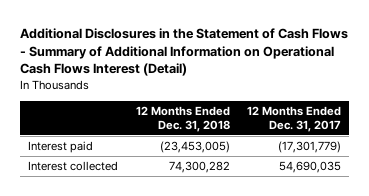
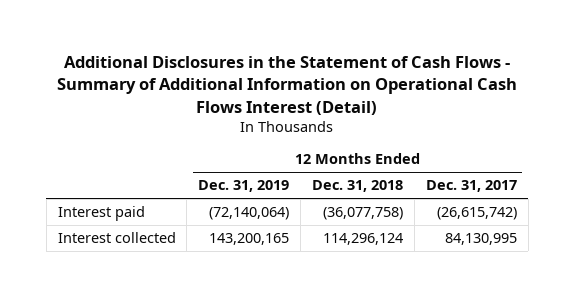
- | 12 Months Ended Dec. 31, 2018 | 12 Months Ended Dec. 31, 2017
+ | 12 Months Ended Dec. 31, 2019 | 12 Months Ended Dec. 31, 2018 | 12 Months Ended Dec. 31, 2017
- Interest paid | (23,453,005) | (17,301,779)
- Interest collected | 74,300,282 | 54,690,035
+ Interest paid | (72,140,064) | (36,077,758) | (26,615,742)
+ Interest collected | 143,200,165 | 114,296,124 | 84,130,995

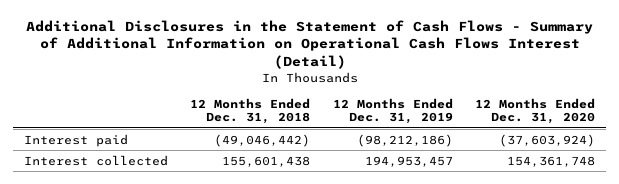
- | 12 Months Ended Dec. 31, 2019 | 12 Months Ended Dec. 31, 2018 | 12 Months Ended Dec. 31, 2017
+ | 12 Months Ended Dec. 31, 2018 | 12 Months Ended Dec. 31, 2019 | 12 Months Ended Dec. 31, 2020
- Interest paid | (72,140,064) | (36,077,758) | (26,615,742)
- Interest collected | 143,200,165 | 114,296,124 | 84,130,995
+ Interest paid | (49,046,442) | (98,212,186) | (37,603,924)
+ Interest collected | 155,601,438 | 194,953,457 | 154,361,748

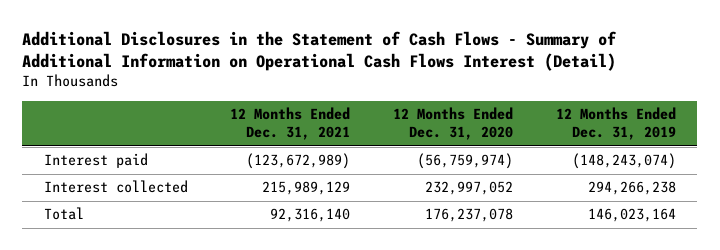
- | 12 Months Ended Dec. 31, 2018 | 12 Months Ended Dec. 31, 2019 | 12 Months Ended Dec. 31, 2020
+ | 12 Months Ended Dec. 31, 2021 | 12 Months Ended Dec. 31, 2020 | 12 Months Ended Dec. 31, 2019
- Interest paid | (49,046,442) | (98,212,186) | (37,603,924)
- Interest collected | 155,601,438 | 194,953,457 | 154,361,748
+ Interest paid | (123,672,989) | (56,759,974) | (148,243,074)
+ Interest collected | 215,989,129 | 232,997,052 | 294,266,238
+ Total | 92,316,140 | 176,237,078 | 146,023,164

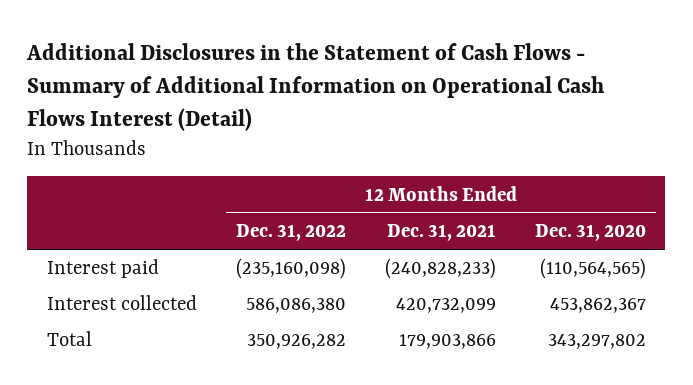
- | 12 Months Ended Dec. 31, 2021 | 12 Months Ended Dec. 31, 2020 | 12 Months Ended Dec. 31, 2019
+ | 12 Months Ended Dec. 31, 2022 | 12 Months Ended Dec. 31, 2021 | 12 Months Ended Dec. 31, 2020
- Interest paid | (123,672,989) | (56,759,974) | (148,243,074)
- Interest collected | 215,989,129 | 232,997,052 | 294,266,238
- Total | 92,316,140 | 176,237,078 | 146,023,164
+ Interest paid | (235,160,098) | (240,828,233) | (110,564,565)
+ Interest collected | 586,086,380 | 420,732,099 | 453,862,367
+ Total | 350,926,282 | 179,903,866 | 343,297,802

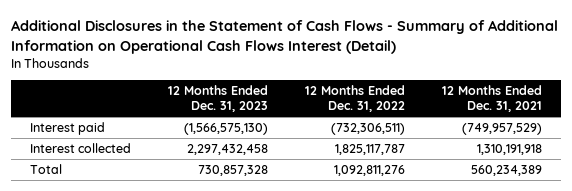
- | 12 Months Ended Dec. 31, 2022 | 12 Months Ended Dec. 31, 2021 | 12 Months Ended Dec. 31, 2020
+ | 12 Months Ended Dec. 31, 2023 | 12 Months Ended Dec. 31, 2022 | 12 Months Ended Dec. 31, 2021
- Interest paid | (235,160,098) | (240,828,233) | (110,564,565)
- Interest collected | 586,086,380 | 420,732,099 | 453,862,367
- Total | 350,926,282 | 179,903,866 | 343,297,802
+ Interest paid | (1,566,575,130) | (732,306,511) | (749,957,529)
+ Interest collected | 2,297,432,458 | 1,825,117,787 | 1,310,191,918
+ Total | 730,857,328 | 1,092,811,276 | 560,234,389

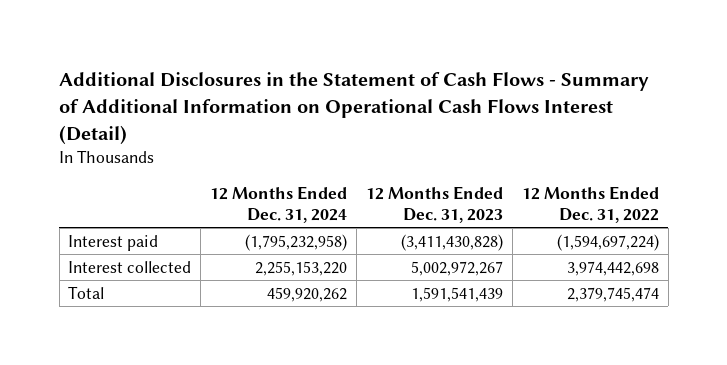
- | 12 Months Ended Dec. 31, 2023 | 12 Months Ended Dec. 31, 2022 | 12 Months Ended Dec. 31, 2021
+ | 12 Months Ended Dec. 31, 2024 | 12 Months Ended Dec. 31, 2023 | 12 Months Ended Dec. 31, 2022
- Interest paid | (1,566,575,130) | (732,306,511) | (749,957,529)
- Interest collected | 2,297,432,458 | 1,825,117,787 | 1,310,191,918
- Total | 730,857,328 | 1,092,811,276 | 560,234,389
+ Interest paid | (1,795,232,958) | (3,411,430,828) | (1,594,697,224)
+ Interest collected | 2,255,153,220 | 5,002,972,267 | 3,974,442,698
+ Total | 459,920,262 | 1,591,541,439 | 2,379,745,474

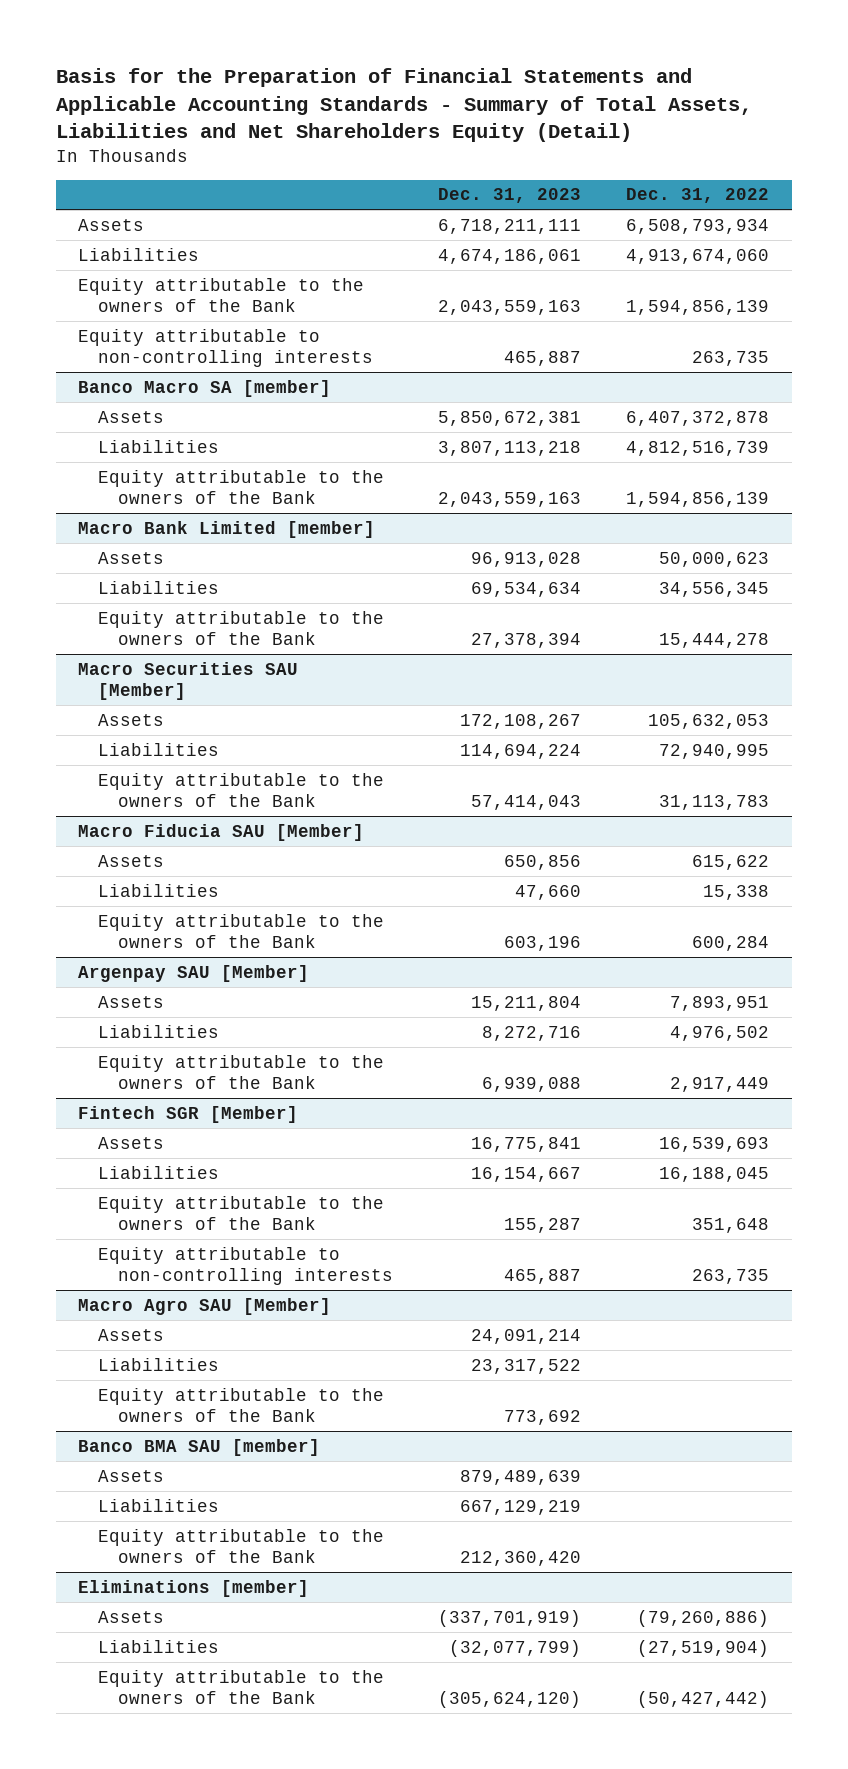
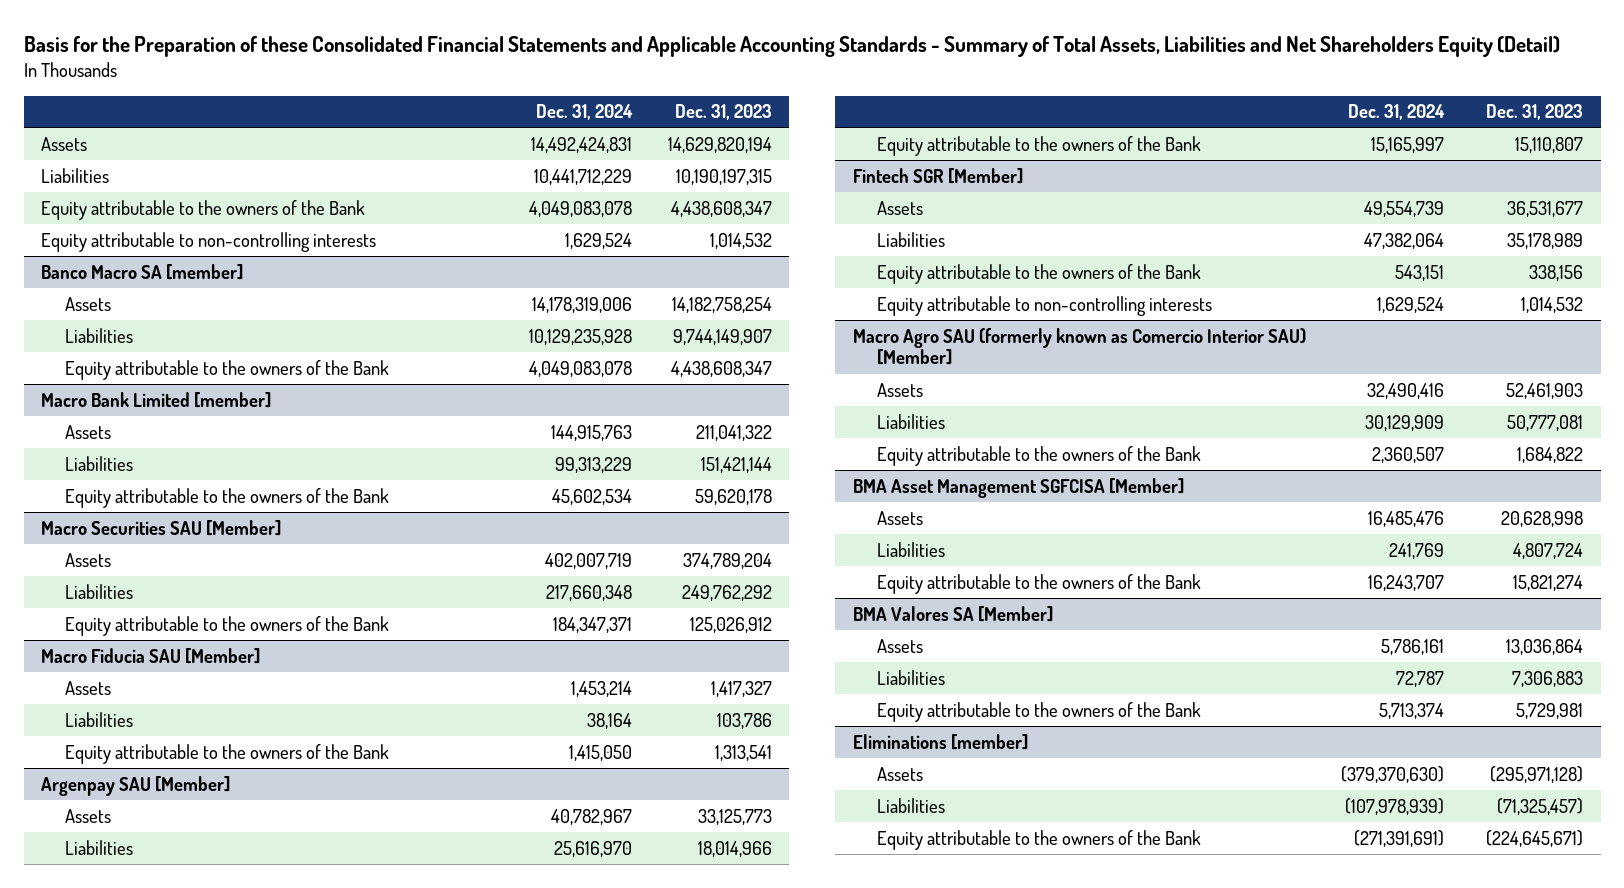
- Basis for the Preparation of Financial Statements and Applicable Accounting Standards - Summary of Total Assets, Liabilities and Net Shareholders Equity (Detail)
+ Basis for the Preparation of these Consolidated Financial Statements and Applicable Accounting Standards - Summary of Total Assets, Liabilities and Net Shareholders Equity (Detail)
- | Dec. 31, 2023 | Dec. 31, 2022
+ | Dec. 31, 2024 | Dec. 31, 2023
- Assets | 6,718,211,111 | 6,508,793,934
- Liabilities | 4,674,186,061 | 4,913,674,060
- Equity attributable to the owners of the Bank | 2,043,559,163 | 1,594,856,139
- Equity attributable to non-controlling interests | 465,887 | 263,735
+ Assets | 14,492,424,831 | 14,629,820,194
+ Liabilities | 10,441,712,229 | 10,190,197,315
+ Equity attributable to the owners of the Bank | 4,049,083,078 | 4,438,608,347
+ Equity attributable to non-controlling interests | 1,629,524 | 1,014,532
@ Banco Macro SA [member]
- Assets | 5,850,672,381 | 6,407,372,878
- Liabilities | 3,807,113,218 | 4,812,516,739
- Equity attributable to the owners of the Bank | 2,043,559,163 | 1,594,856,139
+ Assets | 14,178,319,006 | 14,182,758,254
+ Liabilities | 10,129,235,928 | 9,744,149,907
+ Equity attributable to the owners of the Bank | 4,049,083,078 | 4,438,608,347
@ Macro Bank Limited [member]
- Assets | 96,913,028 | 50,000,623
- Liabilities | 69,534,634 | 34,556,345
- Equity attributable to the owners of the Bank | 27,378,394 | 15,444,278
+ Assets | 144,915,763 | 211,041,322
+ Liabilities | 99,313,229 | 151,421,144
+ Equity attributable to the owners of the Bank | 45,602,534 | 59,620,178
@ Macro Securities SAU [Member]
- Assets | 172,108,267 | 105,632,053
- Liabilities | 114,694,224 | 72,940,995
- Equity attributable to the owners of the Bank | 57,414,043 | 31,113,783
+ Assets | 402,007,719 | 374,789,204
+ Liabilities | 217,660,348 | 249,762,292
+ Equity attributable to the owners of the Bank | 184,347,371 | 125,026,912
@ Macro Fiducia SAU [Member]
- Assets | 650,856 | 615,622
- Liabilities | 47,660 | 15,338
- Equity attributable to the owners of the Bank | 603,196 | 600,284
+ Assets | 1,453,214 | 1,417,327
+ Liabilities | 38,164 | 103,786
+ Equity attributable to the owners of the Bank | 1,415,050 | 1,313,541
@ Argenpay SAU [Member]
- Assets | 15,211,804 | 7,893,951
- Liabilities | 8,272,716 | 4,976,502
- Equity attributable to the owners of the Bank | 6,939,088 | 2,917,449
+ Assets | 40,782,967 | 33,125,773
+ Liabilities | 25,616,970 | 18,014,966
+ Equity attributable to the owners of the Bank | 15,165,997 | 15,110,807
@ Fintech SGR [Member]
- Assets | 16,775,841 | 16,539,693
- Liabilities | 16,154,667 | 16,188,045
- Equity attributable to the owners of the Bank | 155,287 | 351,648
- Equity attributable to non-controlling interests | 465,887 | 263,735
- Macro Agro SAU [Member]
- Assets | 24,091,214 |
- Liabilities | 23,317,522 |
- Equity attributable to the owners of the Bank | 773,692 |
- Banco BMA SAU [member]
- Assets | 879,489,639 |
- Liabilities | 667,129,219 |
- Equity attributable to the owners of the Bank | 212,360,420 |
@ Fintech SGR [Member]
+ Assets | 49,554,739 | 36,531,677
+ Liabilities | 47,382,064 | 35,178,989
+ Equity attributable to the owners of the Bank | 543,151 | 338,156
+ Equity attributable to non-controlling interests | 1,629,524 | 1,014,532
+ Macro Agro SAU (formerly known as Comercio Interior SAU) [Member]
+ Assets | 32,490,416 | 52,461,903
+ Liabilities | 30,129,909 | 50,777,081
+ Equity attributable to the owners of the Bank | 2,360,507 | 1,684,822
+ BMA Asset Management SGFCISA [Member]
+ Assets | 16,485,476 | 20,628,998
+ Liabilities | 241,769 | 4,807,724
+ Equity attributable to the owners of the Bank | 16,243,707 | 15,821,274
+ BMA Valores SA [Member]
+ Assets | 5,786,161 | 13,036,864
+ Liabilities | 72,787 | 7,306,883
+ Equity attributable to the owners of the Bank | 5,713,374 | 5,729,981
@ Eliminations [member]
- Assets | (337,701,919) | (79,260,886)
- Liabilities | (32,077,799) | (27,519,904)
- Equity attributable to the owners of the Bank | (305,624,120) | (50,427,442)
+ Assets | (379,370,630) | (295,971,128)
+ Liabilities | (107,978,939) | (71,325,457)
+ Equity attributable to the owners of the Bank | (271,391,691) | (224,645,671)

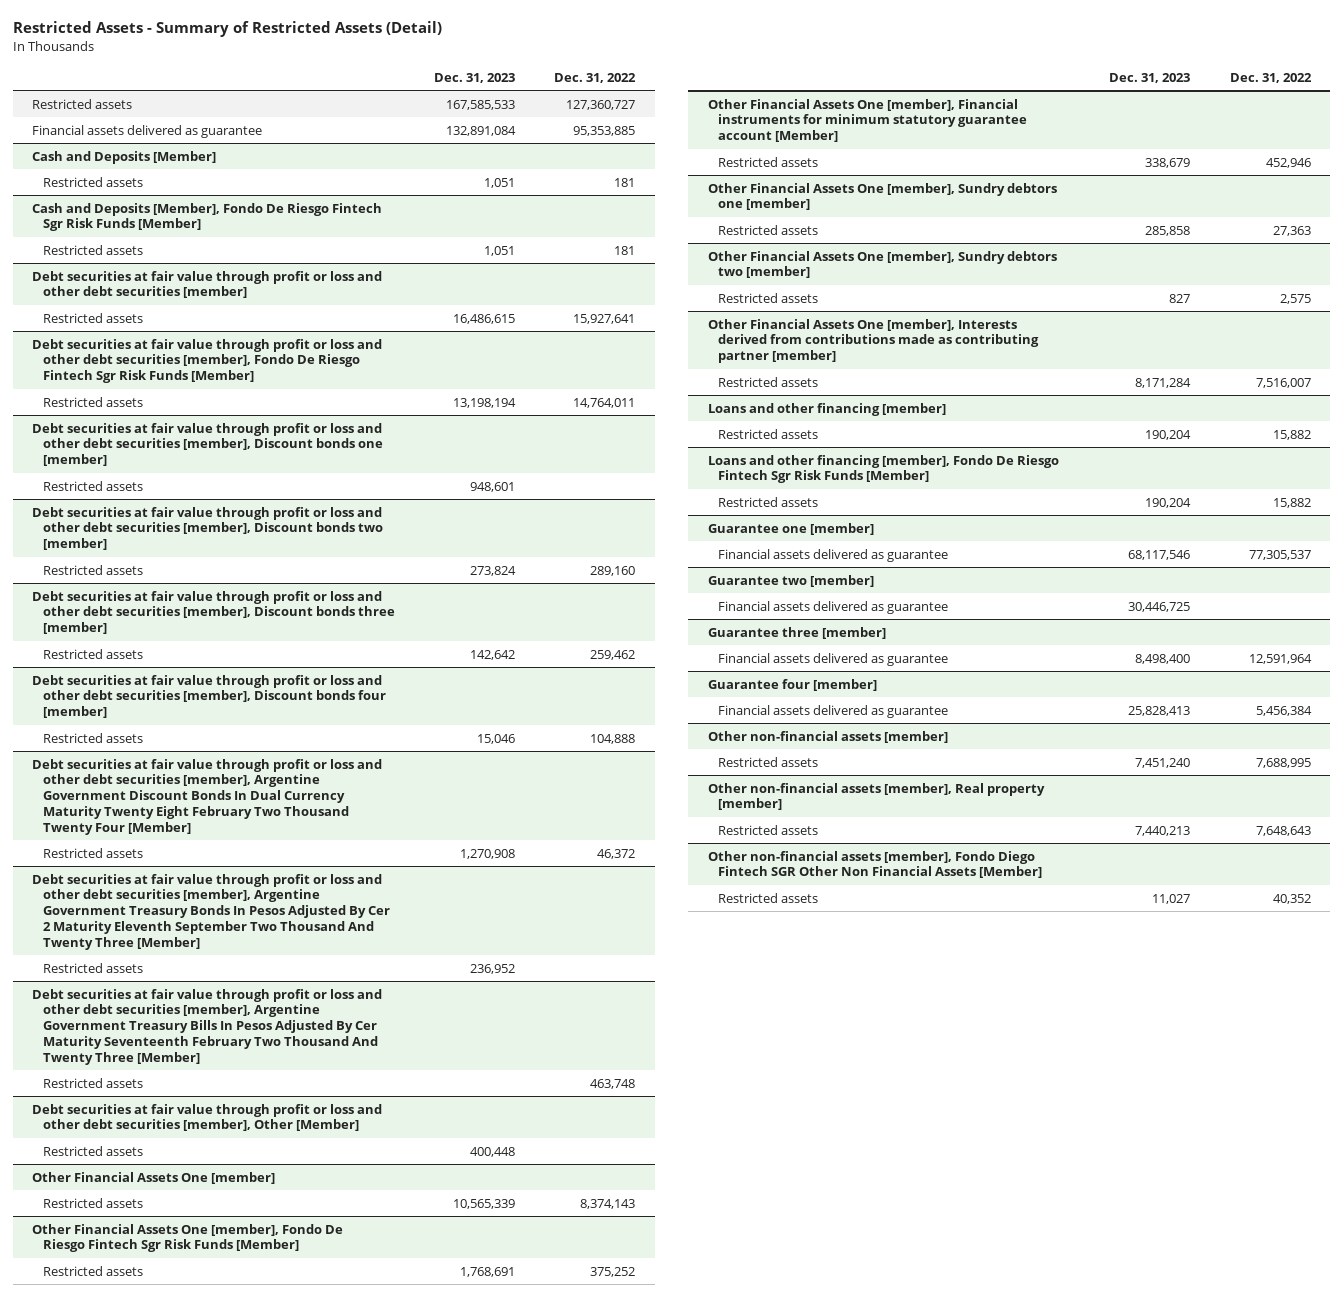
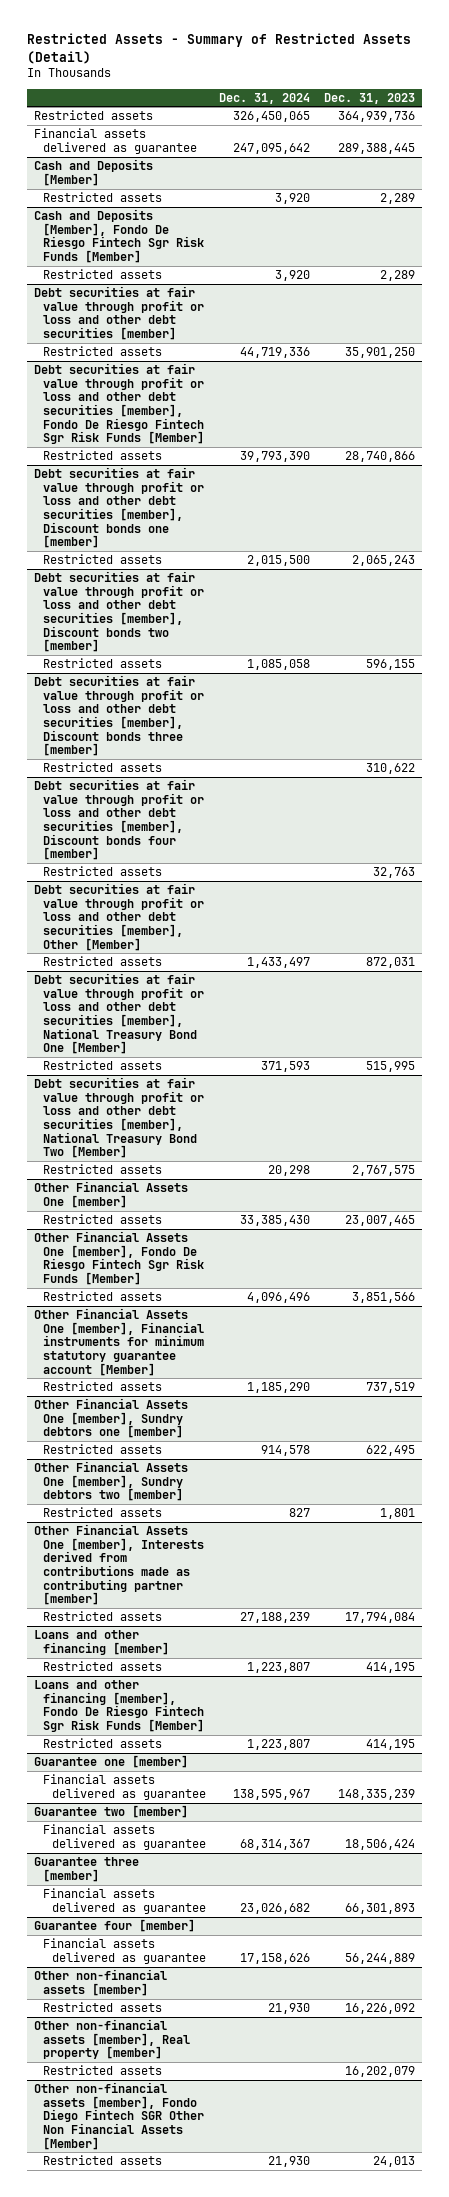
- | Dec. 31, 2023 | Dec. 31, 2022
+ | Dec. 31, 2024 | Dec. 31, 2023
- Restricted assets | 167,585,533 | 127,360,727
- Financial assets delivered as guarantee | 132,891,084 | 95,353,885
+ Restricted assets | 326,450,065 | 364,939,736
+ Financial assets delivered as guarantee | 247,095,642 | 289,388,445
@ Cash and Deposits [Member]
- Restricted assets | 1,051 | 181
+ Restricted assets | 3,920 | 2,289
@ Cash and Deposits [Member], Fondo De Riesgo Fintech Sgr Risk Funds [Member]
- Restricted assets | 1,051 | 181
+ Restricted assets | 3,920 | 2,289
@ Debt securities at fair value through profit or loss and other debt securities [member]
- Restricted assets | 16,486,615 | 15,927,641
+ Restricted assets | 44,719,336 | 35,901,250
@ Debt securities at fair value through profit or loss and other debt securities [member], Fondo De Riesgo Fintech Sgr Risk Funds [Member]
- Restricted assets | 13,198,194 | 14,764,011
+ Restricted assets | 39,793,390 | 28,740,866
@ Debt securities at fair value through profit or loss and other debt securities [member], Discount bonds one [member]
- Restricted assets | 948,601 |
+ Restricted assets | 2,015,500 | 2,065,243
@ Debt securities at fair value through profit or loss and other debt securities [member], Discount bonds two [member]
- Restricted assets | 273,824 | 289,160
+ Restricted assets | 1,085,058 | 596,155
@ Debt securities at fair value through profit or loss and other debt securities [member], Discount bonds three [member]
- Restricted assets | 142,642 | 259,462
+ Restricted assets | | 310,622
@ Debt securities at fair value through profit or loss and other debt securities [member], Discount bonds four [member]
- Restricted assets | 15,046 | 104,888
- Debt securities at fair value through profit or loss and other debt securities [member], Argentine Government Discount Bonds In Dual Currency Maturity Twenty Eight February Two Thousand Twenty Four [Member]
- Restricted assets | 1,270,908 | 46,372
- Debt securities at fair value through profit or loss and other debt securities [member], Argentine Government Treasury Bonds In Pesos Adjusted By Cer 2 Maturity Eleventh September Two Thousand And Twenty Three [Member]
- Restricted assets | 236,952 |
- Debt securities at fair value through profit or loss and other debt securities [member], Argentine Government Treasury Bills In Pesos Adjusted By Cer Maturity Seventeenth February Two Thousand And Twenty Three [Member]
- Restricted assets | | 463,748
@ Debt securities at fair value through profit or loss and other debt securities [member], Discount bonds four [member]
+ Restricted assets | | 32,763
@ Debt securities at fair value through profit or loss and other debt securities [member], Other [Member]
- Restricted assets | 400,448 |
+ Restricted assets | 1,433,497 | 872,031
+ Debt securities at fair value through profit or loss and other debt securities [member], National Treasury Bond One [Member]
+ Restricted assets | 371,593 | 515,995
+ Debt securities at fair value through profit or loss and other debt securities [member], National Treasury Bond Two [Member]
+ Restricted assets | 20,298 | 2,767,575
@ Other Financial Assets One [member]
- Restricted assets | 10,565,339 | 8,374,143
+ Restricted assets | 33,385,430 | 23,007,465
@ Other Financial Assets One [member], Fondo De Riesgo Fintech Sgr Risk Funds [Member]
- Restricted assets | 1,768,691 | 375,252
+ Restricted assets | 4,096,496 | 3,851,566
@ Other Financial Assets One [member], Financial instruments for minimum statutory guarantee account [Member]
- Restricted assets | 338,679 | 452,946
+ Restricted assets | 1,185,290 | 737,519
@ Other Financial Assets One [member], Sundry debtors one [member]
- Restricted assets | 285,858 | 27,363
+ Restricted assets | 914,578 | 622,495
@ Other Financial Assets One [member], Sundry debtors two [member]
- Restricted assets | 827 | 2,575
+ Restricted assets | 827 | 1,801
@ Other Financial Assets One [member], Interests derived from contributions made as contributing partner [member]
- Restricted assets | 8,171,284 | 7,516,007
+ Restricted assets | 27,188,239 | 17,794,084
@ Loans and other financing [member]
- Restricted assets | 190,204 | 15,882
+ Restricted assets | 1,223,807 | 414,195
@ Loans and other financing [member], Fondo De Riesgo Fintech Sgr Risk Funds [Member]
- Restricted assets | 190,204 | 15,882
+ Restricted assets | 1,223,807 | 414,195
@ Guarantee one [member]
- Financial assets delivered as guarantee | 68,117,546 | 77,305,537
+ Financial assets delivered as guarantee | 138,595,967 | 148,335,239
@ Guarantee two [member]
- Financial assets delivered as guarantee | 30,446,725 |
+ Financial assets delivered as guarantee | 68,314,367 | 18,506,424
@ Guarantee three [member]
- Financial assets delivered as guarantee | 8,498,400 | 12,591,964
+ Financial assets delivered as guarantee | 23,026,682 | 66,301,893
@ Guarantee four [member]
- Financial assets delivered as guarantee | 25,828,413 | 5,456,384
+ Financial assets delivered as guarantee | 17,158,626 | 56,244,889
@ Other non-financial assets [member]
- Restricted assets | 7,451,240 | 7,688,995
+ Restricted assets | 21,930 | 16,226,092
@ Other non-financial assets [member], Real property [member]
- Restricted assets | 7,440,213 | 7,648,643
+ Restricted assets | | 16,202,079
@ Other non-financial assets [member], Fondo Diego Fintech SGR Other Non Financial Assets [Member]
- Restricted assets | 11,027 | 40,352
+ Restricted assets | 21,930 | 24,013

